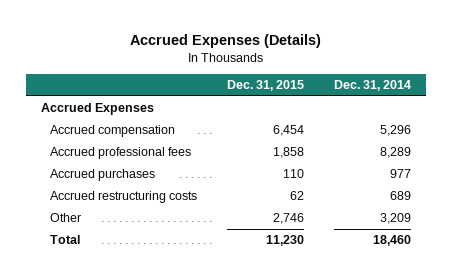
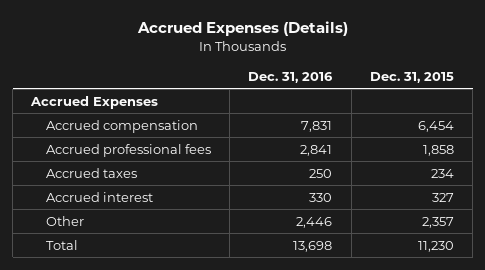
- | Dec. 31, 2015 | Dec. 31, 2014
+ | Dec. 31, 2016 | Dec. 31, 2015
- Accrued purchases | 110 | 977
- Accrued restructuring costs | 62 | 689
- Other | 2,746 | 3,209
+ Accrued taxes | 250 | 234
+ Accrued interest | 330 | 327
+ Other | 2,446 | 2,357

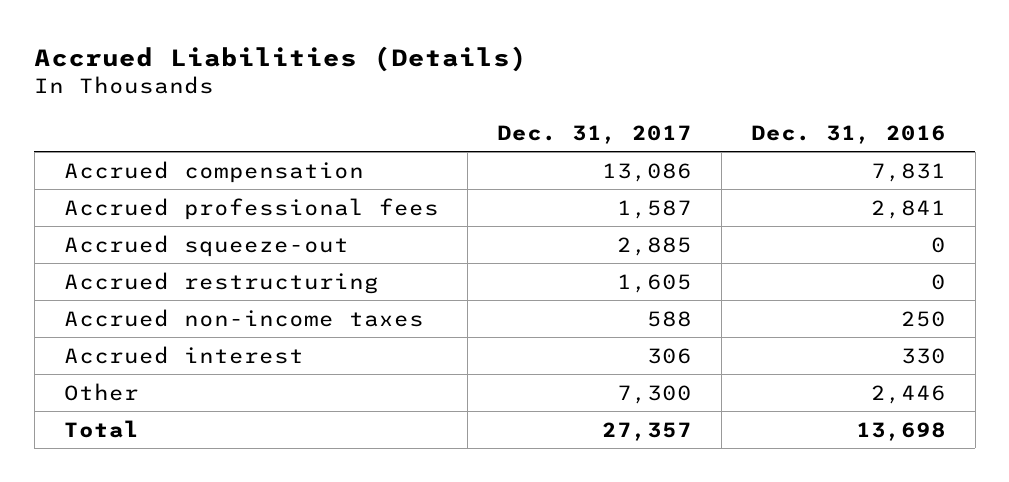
- Accrued Expenses (Details)
+ Accrued Liabilities (Details)
- | Dec. 31, 2016 | Dec. 31, 2015
+ | Dec. 31, 2017 | Dec. 31, 2016
- Accrued Expenses
- Accrued taxes | 250 | 234
+ Accrued squeeze-out | 2,885 | 0
+ Accrued restructuring | 1,605 | 0
+ Accrued non-income taxes | 588 | 250

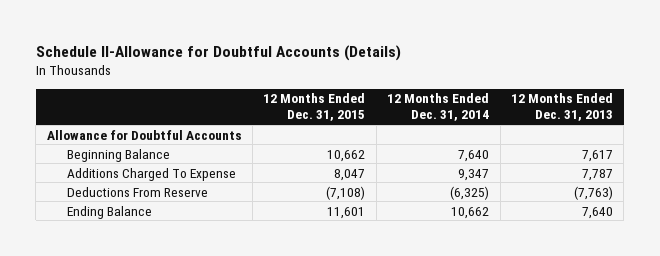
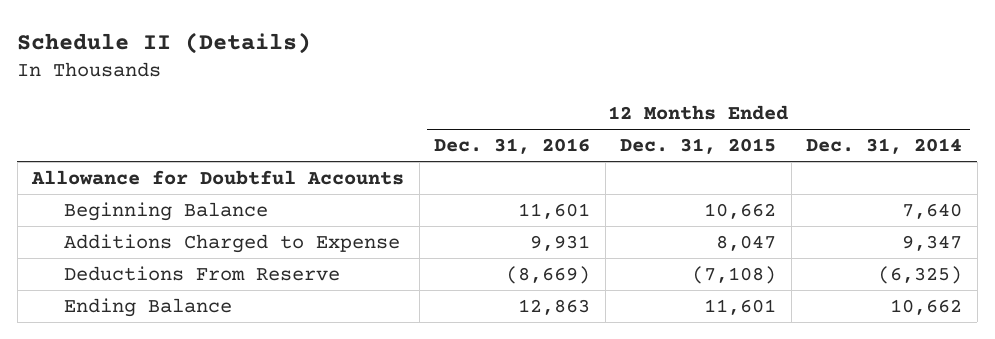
- Schedule II-Allowance for Doubtful Accounts (Details)
+ Schedule II (Details)
- | 12 Months Ended Dec. 31, 2015 | 12 Months Ended Dec. 31, 2014 | 12 Months Ended Dec. 31, 2013
+ | 12 Months Ended Dec. 31, 2016 | 12 Months Ended Dec. 31, 2015 | 12 Months Ended Dec. 31, 2014
- Additions Charged To Expense | 8,047 | 9,347 | 7,787
+ Additions Charged to Expense | 9,931 | 8,047 | 9,347

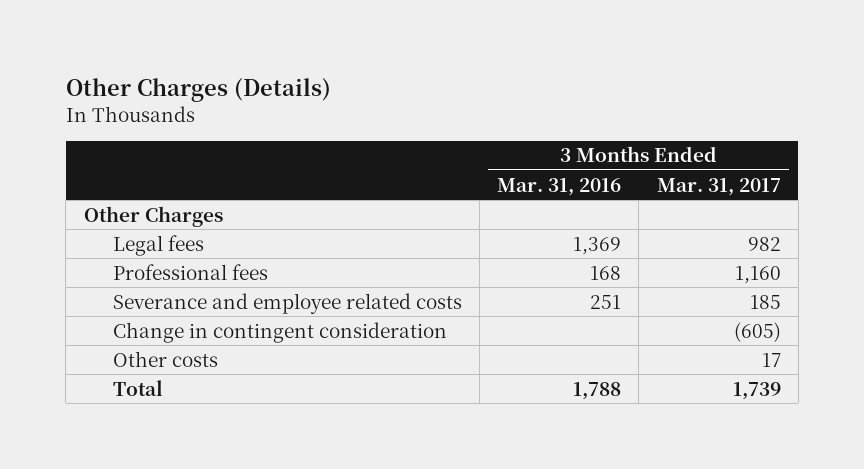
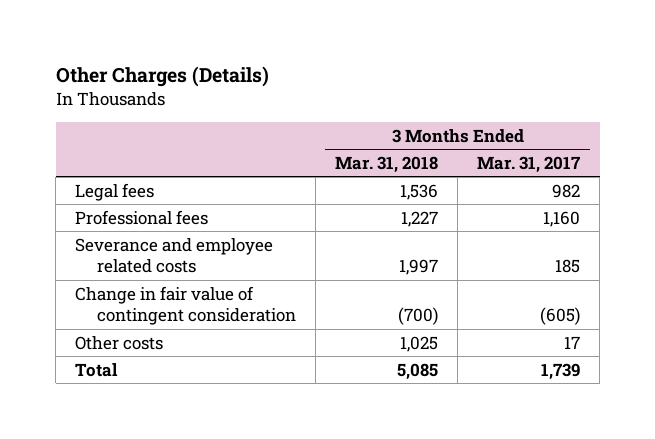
- | 3 Months Ended Mar. 31, 2016 | 3 Months Ended Mar. 31, 2017
+ | 3 Months Ended Mar. 31, 2018 | 3 Months Ended Mar. 31, 2017
- Other Charges
- Change in contingent consideration | | (605)
+ Change in fair value of contingent consideration | (700) | (605)

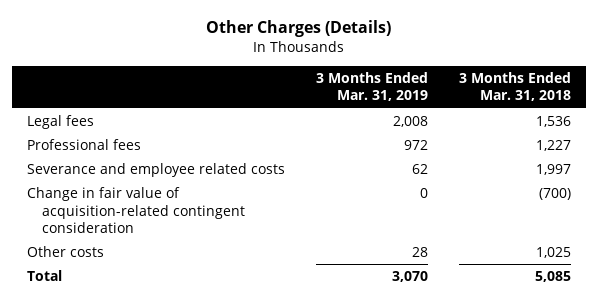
- | 3 Months Ended Mar. 31, 2018 | 3 Months Ended Mar. 31, 2017
+ | 3 Months Ended Mar. 31, 2019 | 3 Months Ended Mar. 31, 2018
- Change in fair value of contingent consideration | (700) | (605)
+ Change in fair value of acquisition-related contingent consideration | 0 | (700)

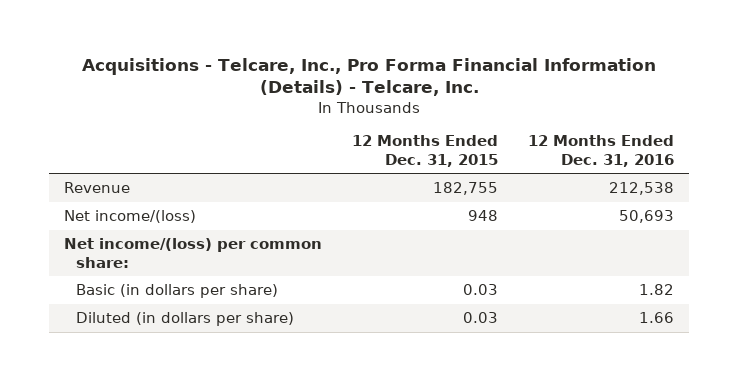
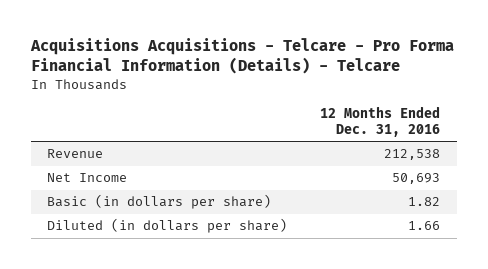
- Acquisitions - Telcare, Inc., Pro Forma Financial Information (Details) - Telcare, Inc.
+ Acquisitions Acquisitions - Telcare - Pro Forma Financial Information (Details) - Telcare
- | 12 Months Ended Dec. 31, 2015 | 12 Months Ended Dec. 31, 2016
+ | 12 Months Ended Dec. 31, 2016
- Net income/(loss) | 948 | 50,693
- Net income/(loss) per common share:
+ Net Income | 50,693

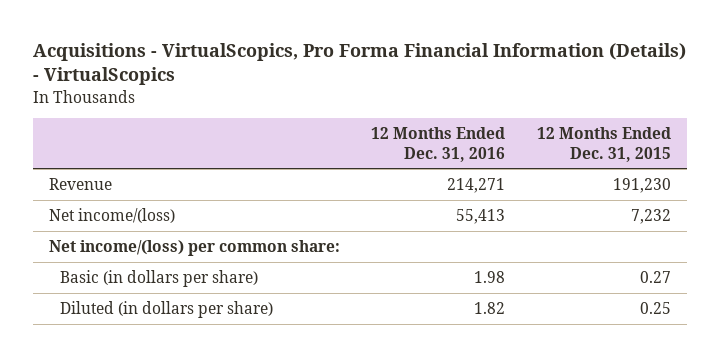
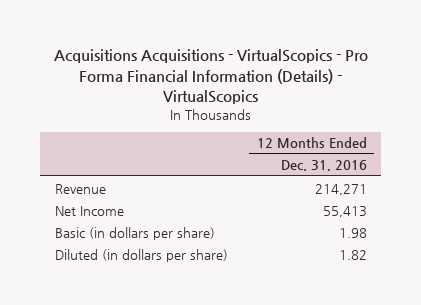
- Acquisitions - VirtualScopics, Pro Forma Financial Information (Details) - VirtualScopics
+ Acquisitions Acquisitions - VirtualScopics - Pro Forma Financial Information (Details) - VirtualScopics
- | 12 Months Ended Dec. 31, 2016 | 12 Months Ended Dec. 31, 2015
+ | 12 Months Ended Dec. 31, 2016
- Net income/(loss) | 55,413 | 7,232
- Net income/(loss) per common share:
+ Net Income | 55,413

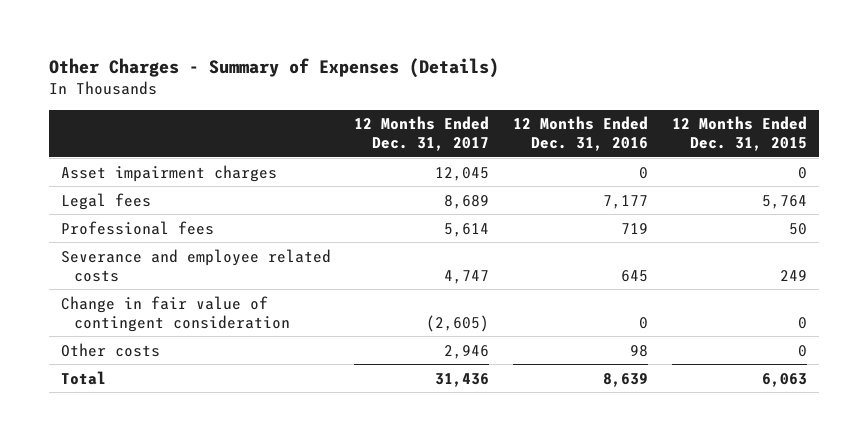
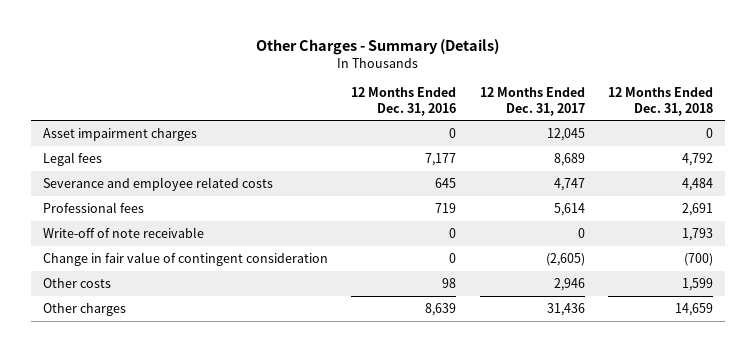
- Other Charges - Summary of Expenses (Details)
+ Other Charges - Summary (Details)
- | 12 Months Ended Dec. 31, 2017 | 12 Months Ended Dec. 31, 2016 | 12 Months Ended Dec. 31, 2015
+ | 12 Months Ended Dec. 31, 2016 | 12 Months Ended Dec. 31, 2017 | 12 Months Ended Dec. 31, 2018
moved down: Professional fees | 719 | 5,614 | 2,691
+ Write-off of note receivable | 0 | 0 | 1,793
- Total | 31,436 | 8,639 | 6,063
+ Other charges | 8,639 | 31,436 | 14,659

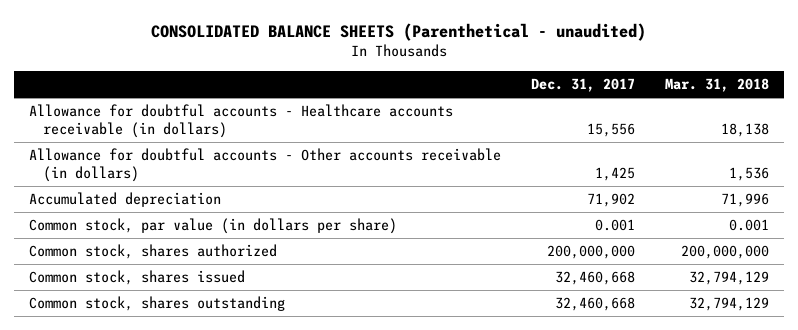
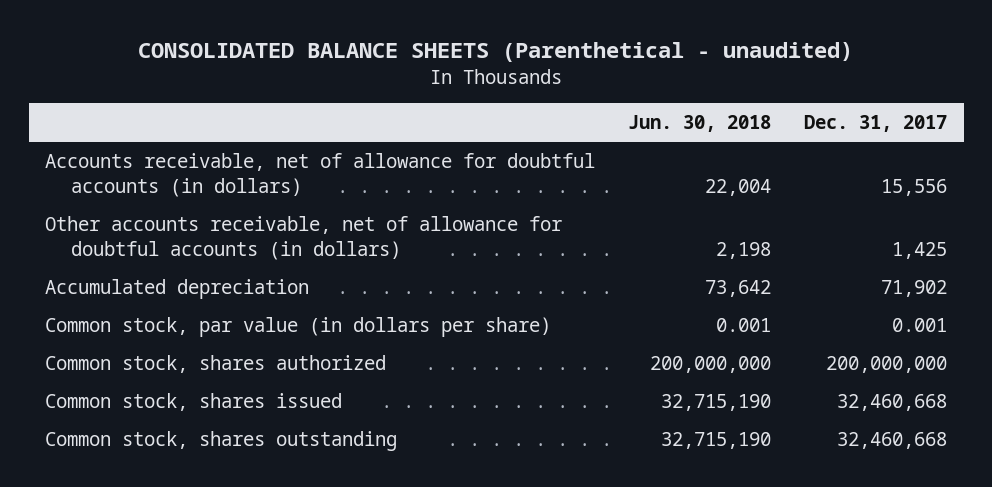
- | Dec. 31, 2017 | Mar. 31, 2018
+ | Jun. 30, 2018 | Dec. 31, 2017
- Allowance for doubtful accounts - Healthcare accounts receivable (in dollars) | 15,556 | 18,138
- Allowance for doubtful accounts - Other accounts receivable (in dollars) | 1,425 | 1,536
+ Accounts receivable, net of allowance for doubtful accounts (in dollars) | 22,004 | 15,556
+ Other accounts receivable, net of allowance for doubtful accounts (in dollars) | 2,198 | 1,425

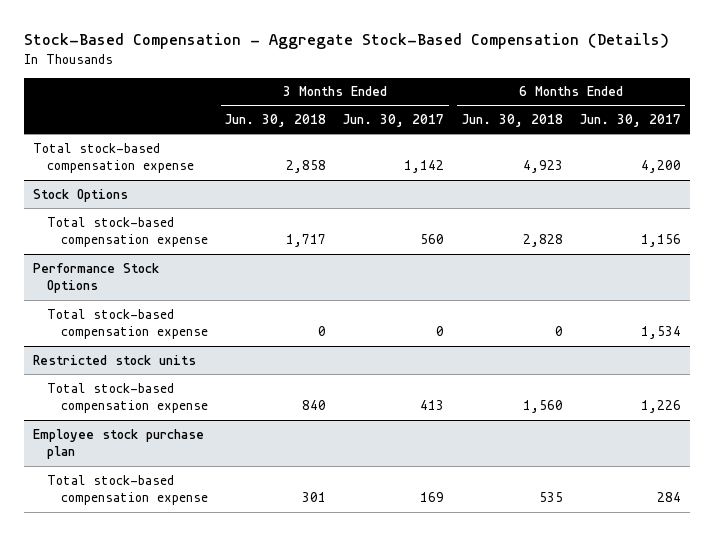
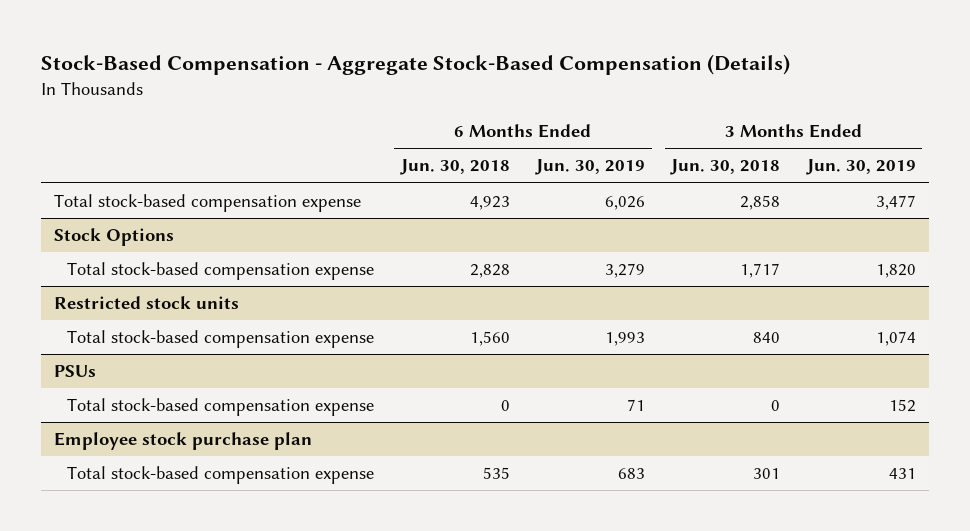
- | 3 Months Ended Jun. 30, 2018 | 3 Months Ended Jun. 30, 2017 | 6 Months Ended Jun. 30, 2018 | 6 Months Ended Jun. 30, 2017
+ | 6 Months Ended Jun. 30, 2018 | 6 Months Ended Jun. 30, 2019 | 3 Months Ended Jun. 30, 2018 | 3 Months Ended Jun. 30, 2019
- Performance Stock Options
- Total stock-based compensation expense | 0 | 0 | 0 | 1,534
+ PSUs
+ Total stock-based compensation expense | 0 | 71 | 0 | 152

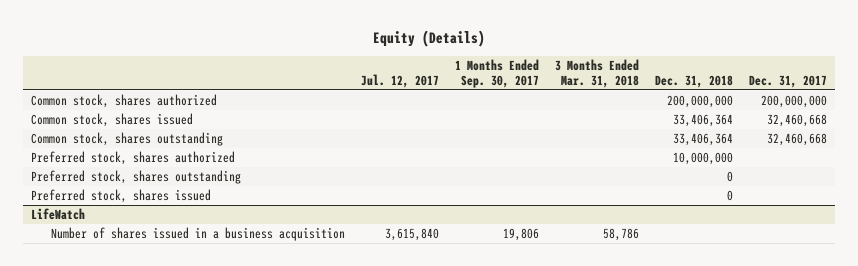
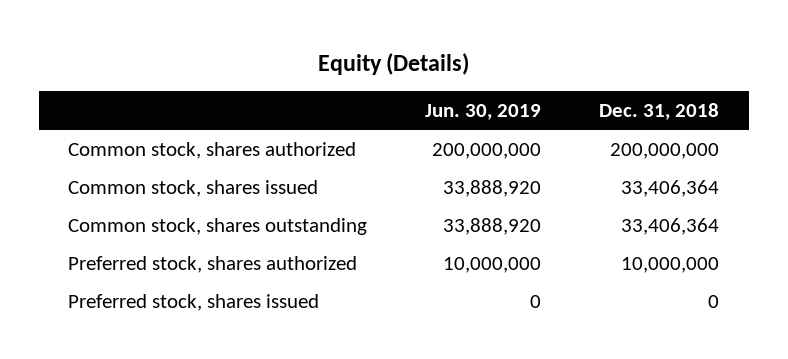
- | Jul. 12, 2017 | 1 Months Ended Sep. 30, 2017 | 3 Months Ended Mar. 31, 2018 | Dec. 31, 2018 | Dec. 31, 2017
+ | Jun. 30, 2019 | Dec. 31, 2018
- Preferred stock, shares outstanding | | | | 0 |
- LifeWatch
- Number of shares issued in a business acquisition | 3,615,840 | 19,806 | 58,786 | |

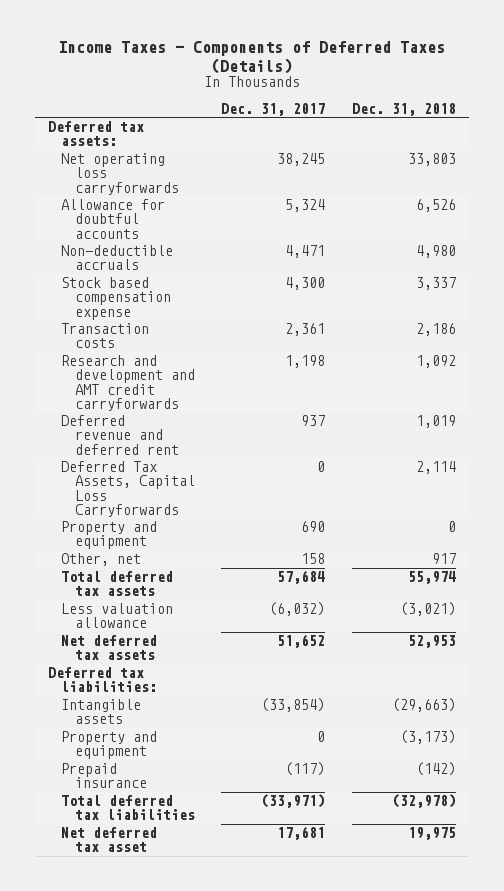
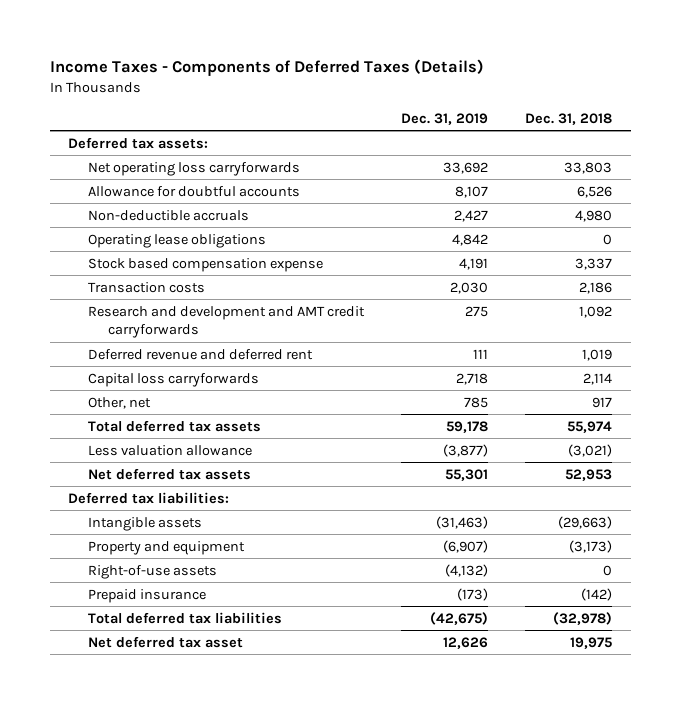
- | Dec. 31, 2017 | Dec. 31, 2018
+ | Dec. 31, 2019 | Dec. 31, 2018
+ Operating lease obligations | 4,842 | 0
- Deferred Tax Assets, Capital Loss Carryforwards | 0 | 2,114
- Property and equipment | 690 | 0
+ Capital loss carryforwards | 2,718 | 2,114
+ Right-of-use assets | (4,132) | 0

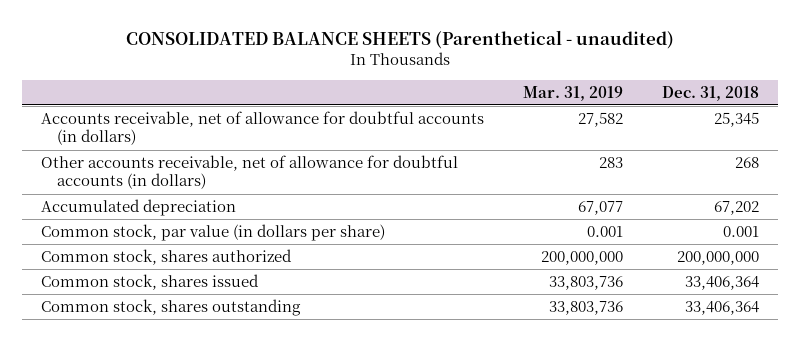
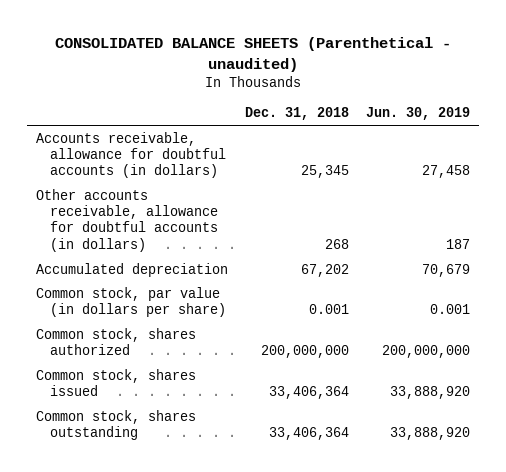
- | Mar. 31, 2019 | Dec. 31, 2018
+ | Dec. 31, 2018 | Jun. 30, 2019
- Accounts receivable, net of allowance for doubtful accounts (in dollars) | 27,582 | 25,345
- Other accounts receivable, net of allowance for doubtful accounts (in dollars) | 283 | 268
+ Accounts receivable, allowance for doubtful accounts (in dollars) | 25,345 | 27,458
+ Other accounts receivable, allowance for doubtful accounts (in dollars) | 268 | 187

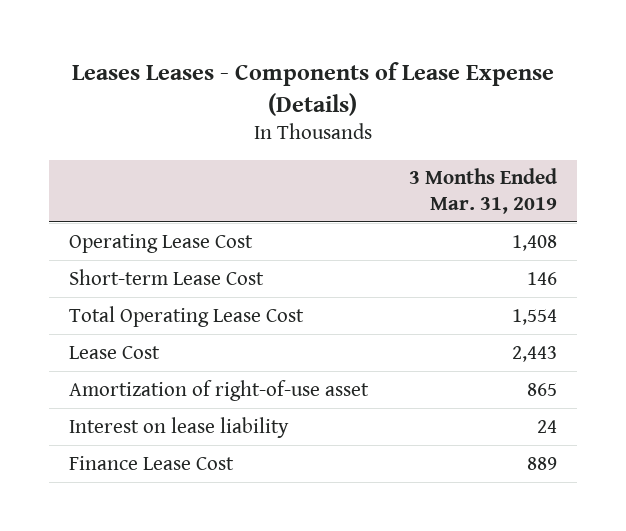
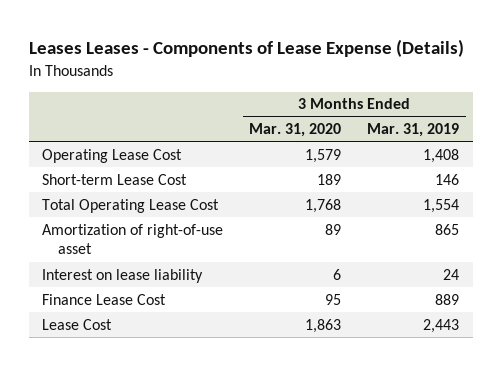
- | 3 Months Ended Mar. 31, 2019
+ | 3 Months Ended Mar. 31, 2020 | 3 Months Ended Mar. 31, 2019
moved down: Lease Cost | 1,863 | 2,443

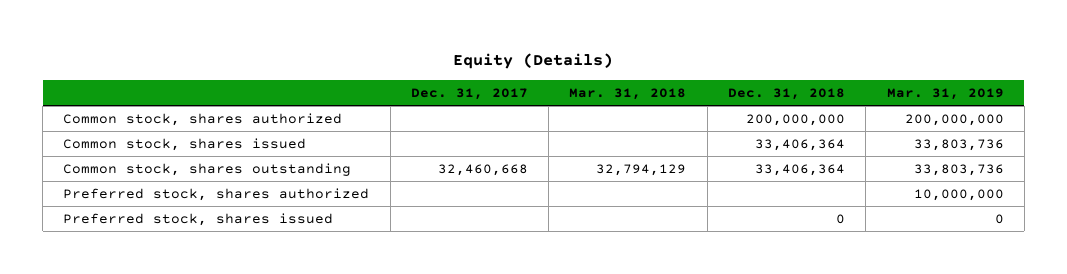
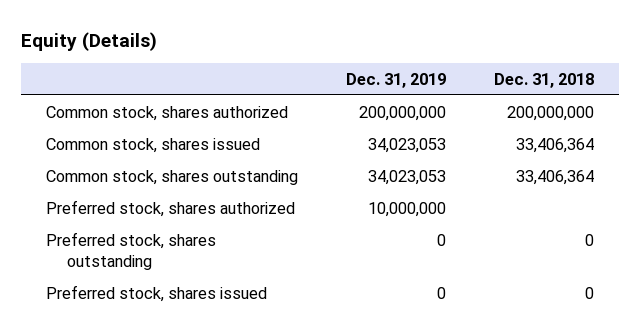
- | Dec. 31, 2017 | Mar. 31, 2018 | Dec. 31, 2018 | Mar. 31, 2019
+ | Dec. 31, 2019 | Dec. 31, 2018
+ Preferred stock, shares outstanding | 0 | 0

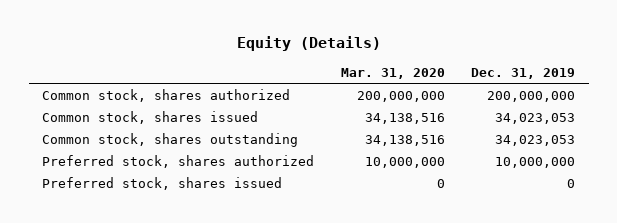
- | Dec. 31, 2019 | Dec. 31, 2018
+ | Mar. 31, 2020 | Dec. 31, 2019
- Preferred stock, shares outstanding | 0 | 0

